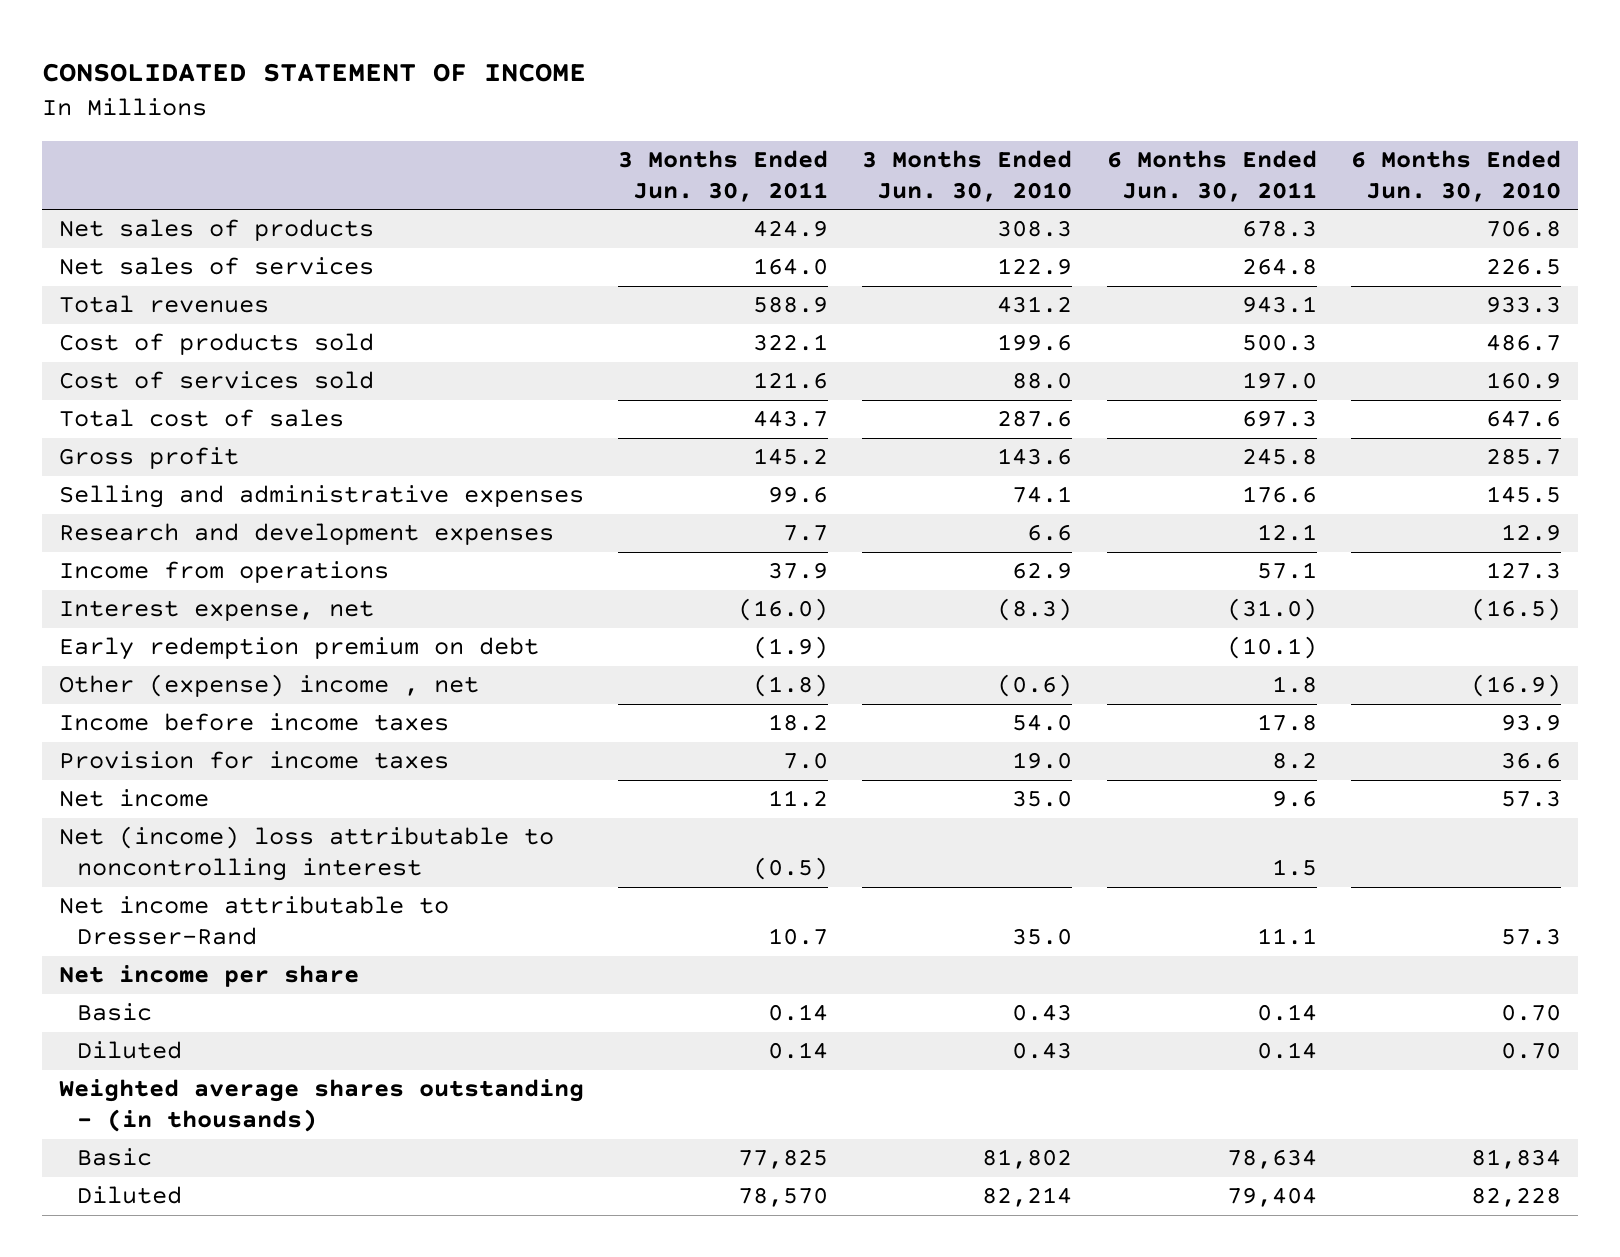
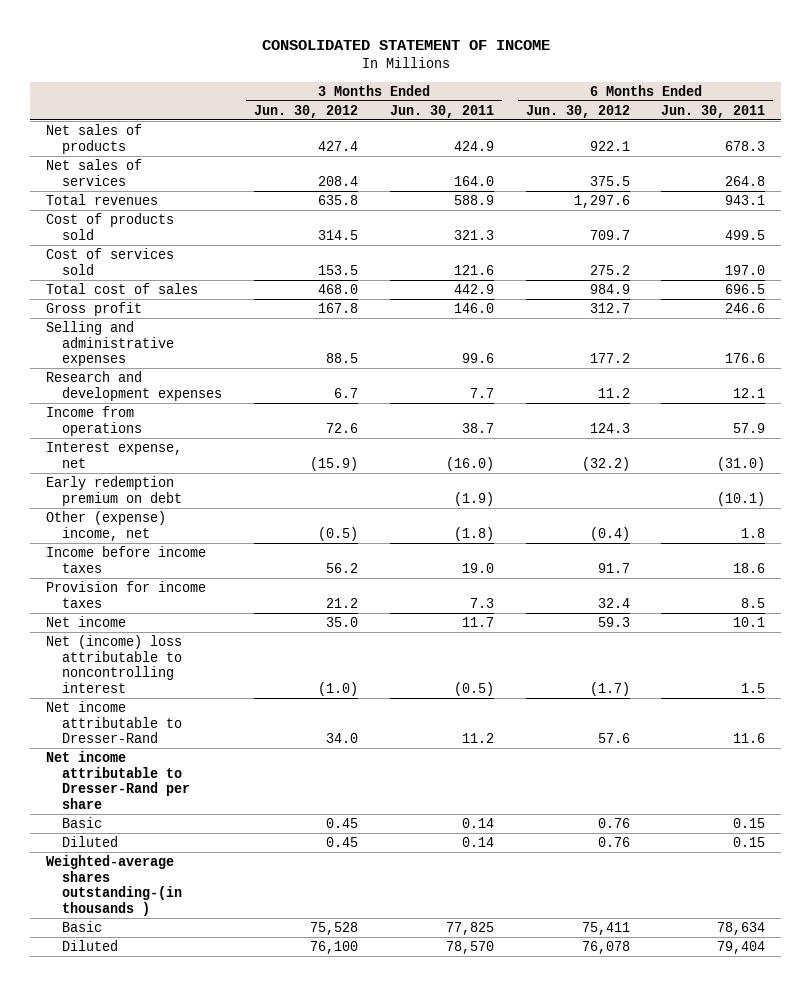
- | 3 Months Ended Jun. 30, 2011 | 3 Months Ended Jun. 30, 2010 | 6 Months Ended Jun. 30, 2011 | 6 Months Ended Jun. 30, 2010
+ | 3 Months Ended Jun. 30, 2012 | 3 Months Ended Jun. 30, 2011 | 6 Months Ended Jun. 30, 2012 | 6 Months Ended Jun. 30, 2011
- Cost of products sold | 322.1 | 199.6 | 500.3 | 486.7
+ Cost of products sold | 314.5 | 321.3 | 709.7 | 499.5
- Total cost of sales | 443.7 | 287.6 | 697.3 | 647.6
- Gross profit | 145.2 | 143.6 | 245.8 | 285.7
+ Total cost of sales | 468.0 | 442.9 | 984.9 | 696.5
+ Gross profit | 167.8 | 146.0 | 312.7 | 246.6
- Income from operations | 37.9 | 62.9 | 57.1 | 127.3
+ Income from operations | 72.6 | 38.7 | 124.3 | 57.9
- Other (expense) income , net | (1.8) | (0.6) | 1.8 | (16.9)
- Income before income taxes | 18.2 | 54.0 | 17.8 | 93.9
- Provision for income taxes | 7.0 | 19.0 | 8.2 | 36.6
- Net income | 11.2 | 35.0 | 9.6 | 57.3
+ Other (expense) income, net | (0.5) | (1.8) | (0.4) | 1.8
+ Income before income taxes | 56.2 | 19.0 | 91.7 | 18.6
+ Provision for income taxes | 21.2 | 7.3 | 32.4 | 8.5
+ Net income | 35.0 | 11.7 | 59.3 | 10.1
- Net income attributable to Dresser-Rand | 10.7 | 35.0 | 11.1 | 57.3
- Net income per share
- Basic | 0.14 | 0.43 | 0.14 | 0.70
- Diluted | 0.14 | 0.43 | 0.14 | 0.70
- Weighted average shares outstanding - (in thousands)
+ Net income attributable to Dresser-Rand | 34.0 | 11.2 | 57.6 | 11.6
+ Net income attributable to Dresser-Rand per share
+ Basic | 0.45 | 0.14 | 0.76 | 0.15
+ Diluted | 0.45 | 0.14 | 0.76 | 0.15
+ Weighted-average shares outstanding-(in thousands )

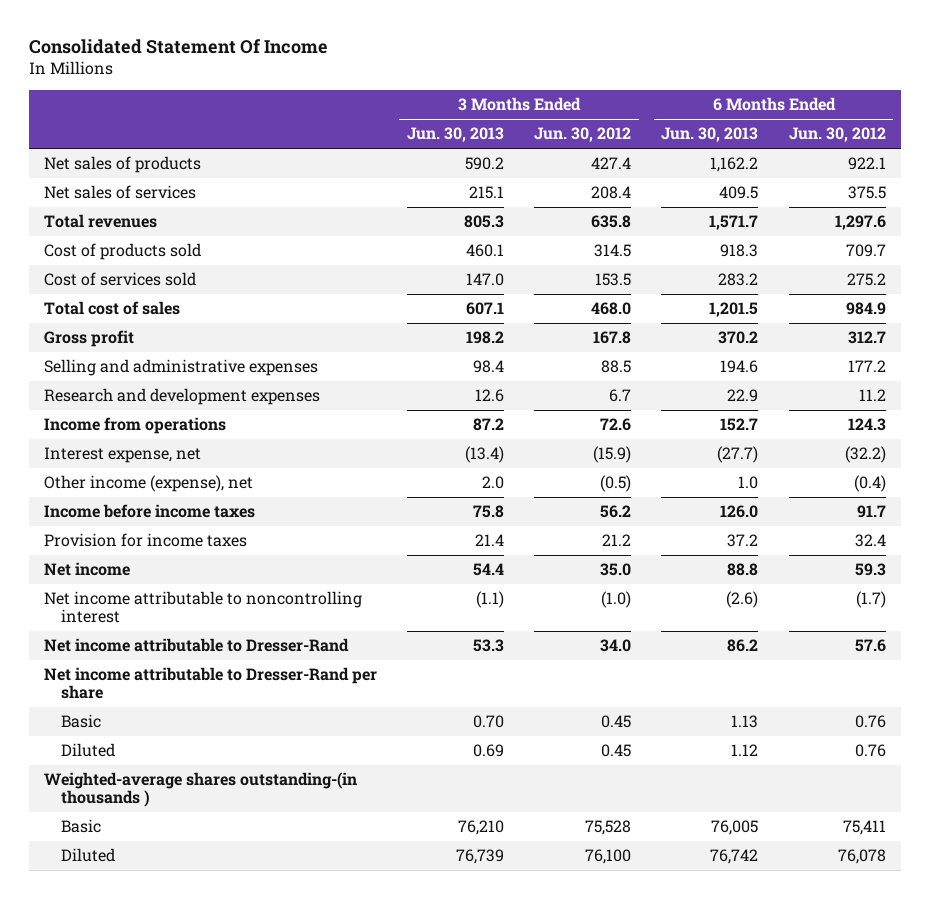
- CONSOLIDATED STATEMENT OF INCOME
+ Consolidated Statement Of Income
- | 3 Months Ended Jun. 30, 2012 | 3 Months Ended Jun. 30, 2011 | 6 Months Ended Jun. 30, 2012 | 6 Months Ended Jun. 30, 2011
+ | 3 Months Ended Jun. 30, 2013 | 3 Months Ended Jun. 30, 2012 | 6 Months Ended Jun. 30, 2013 | 6 Months Ended Jun. 30, 2012
- Early redemption premium on debt | | (1.9) | | (10.1)
- Other (expense) income, net | (0.5) | (1.8) | (0.4) | 1.8
+ Other income (expense), net | 2.0 | (0.5) | 1.0 | (0.4)
- Net (income) loss attributable to noncontrolling interest | (1.0) | (0.5) | (1.7) | 1.5
+ Net income attributable to noncontrolling interest | (1.1) | (1.0) | (2.6) | (1.7)

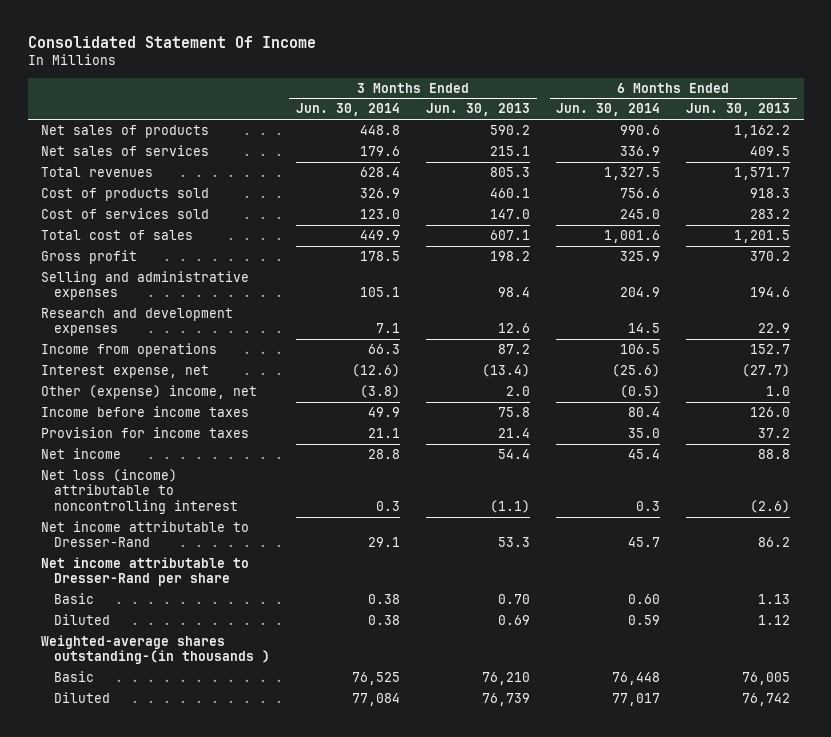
- | 3 Months Ended Jun. 30, 2013 | 3 Months Ended Jun. 30, 2012 | 6 Months Ended Jun. 30, 2013 | 6 Months Ended Jun. 30, 2012
+ | 3 Months Ended Jun. 30, 2014 | 3 Months Ended Jun. 30, 2013 | 6 Months Ended Jun. 30, 2014 | 6 Months Ended Jun. 30, 2013
- Other income (expense), net | 2.0 | (0.5) | 1.0 | (0.4)
+ Other (expense) income, net | (3.8) | 2.0 | (0.5) | 1.0
- Net income attributable to noncontrolling interest | (1.1) | (1.0) | (2.6) | (1.7)
+ Net loss (income) attributable to noncontrolling interest | 0.3 | (1.1) | 0.3 | (2.6)

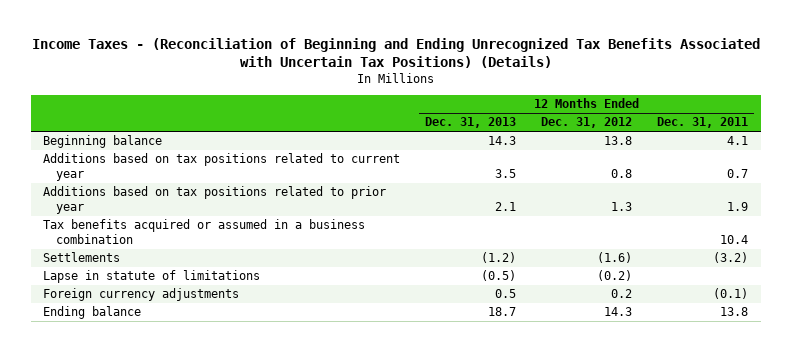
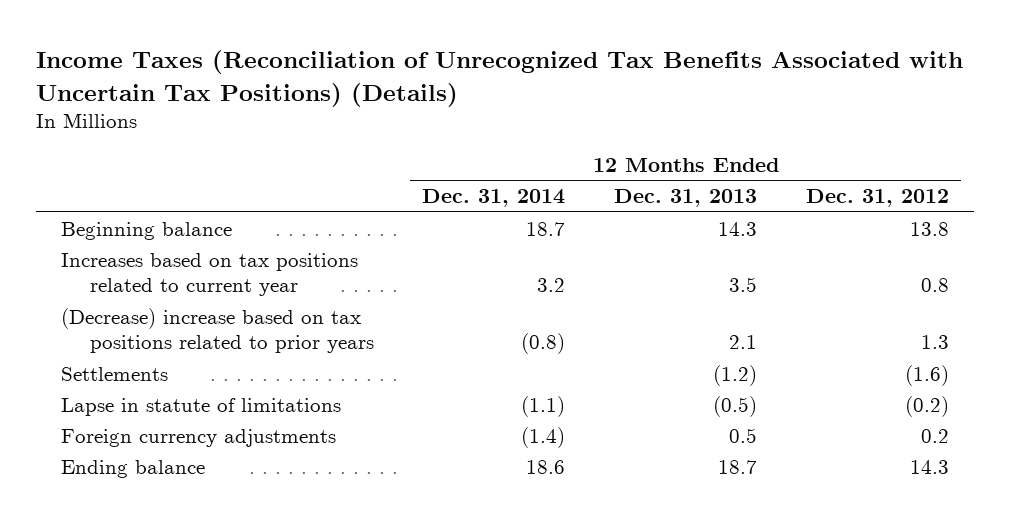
- Income Taxes - (Reconciliation of Beginning and Ending Unrecognized Tax Benefits Associated with Uncertain Tax Positions) (Details)
+ Income Taxes (Reconciliation of Unrecognized Tax Benefits Associated with Uncertain Tax Positions) (Details)
- | 12 Months Ended Dec. 31, 2013 | 12 Months Ended Dec. 31, 2012 | 12 Months Ended Dec. 31, 2011
+ | 12 Months Ended Dec. 31, 2014 | 12 Months Ended Dec. 31, 2013 | 12 Months Ended Dec. 31, 2012
- Additions based on tax positions related to current year | 3.5 | 0.8 | 0.7
- Additions based on tax positions related to prior year | 2.1 | 1.3 | 1.9
- Tax benefits acquired or assumed in a business combination | | | 10.4
+ Increases based on tax positions related to current year | 3.2 | 3.5 | 0.8
+ (Decrease) increase based on tax positions related to prior years | (0.8) | 2.1 | 1.3

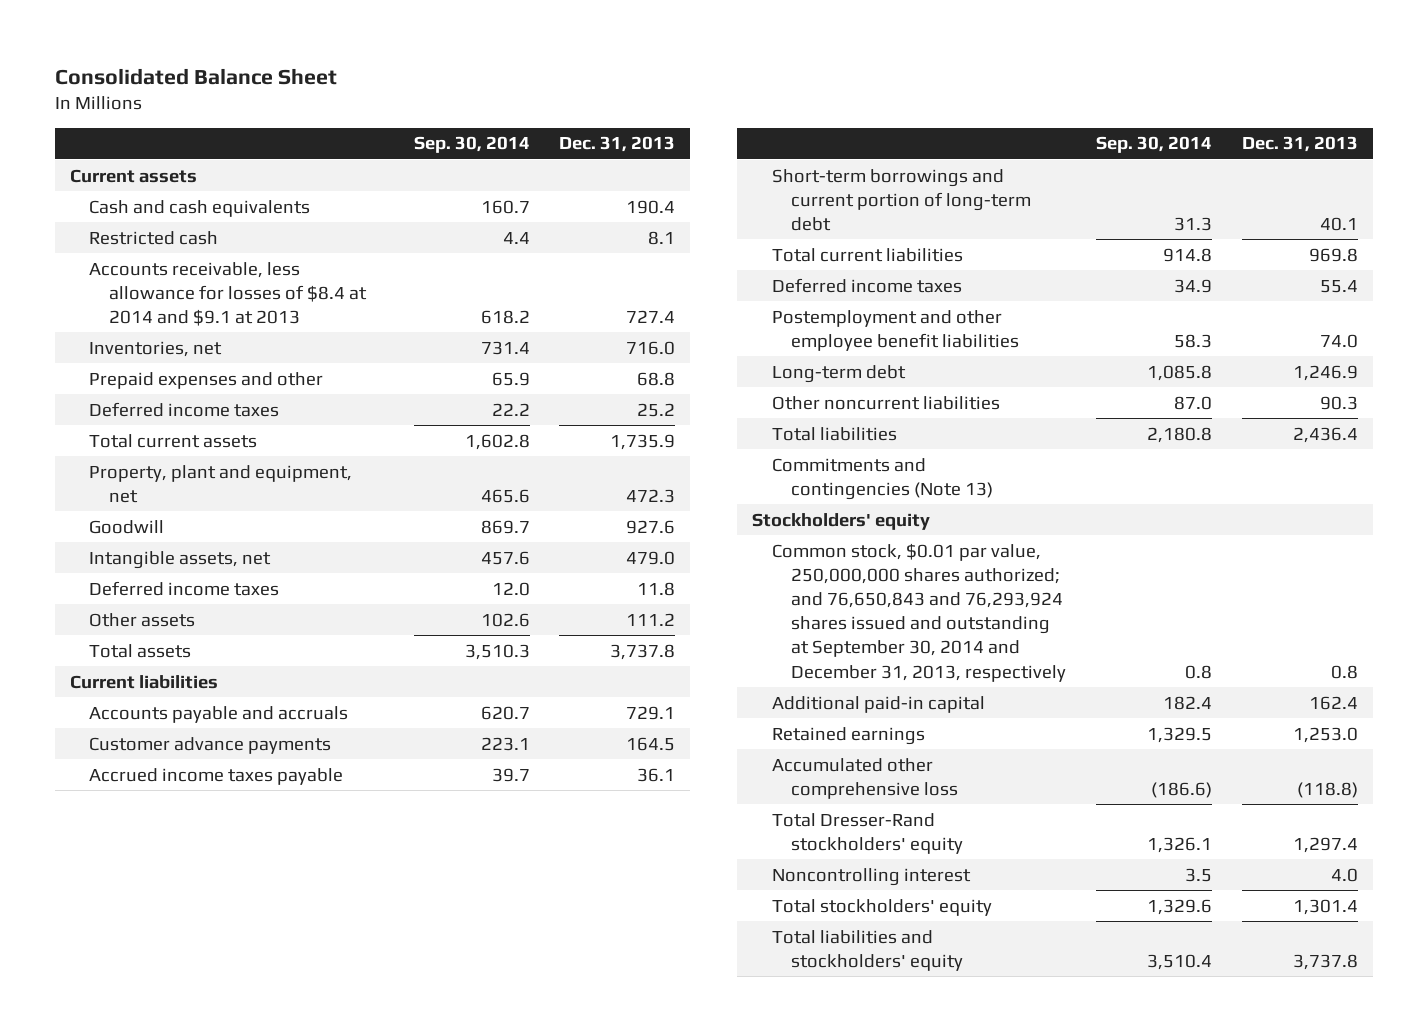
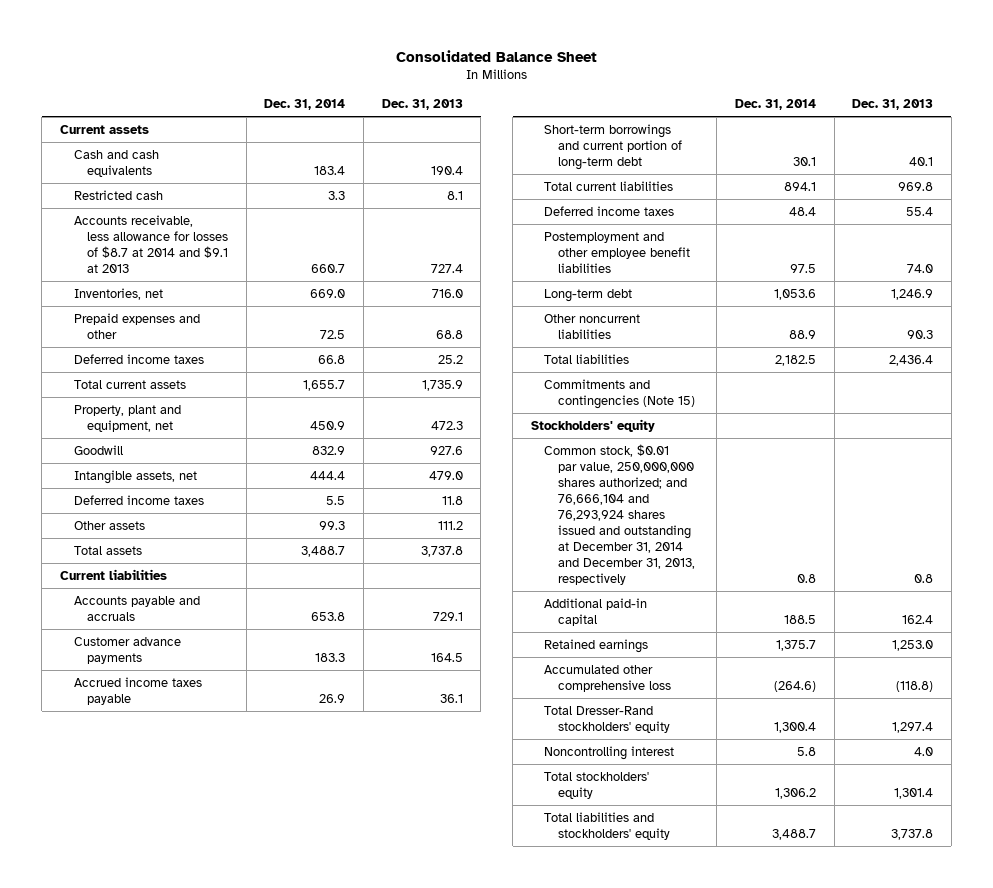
- | Sep. 30, 2014 | Dec. 31, 2013
+ | Dec. 31, 2014 | Dec. 31, 2013
- Accounts receivable, less allowance for losses of $8.4 at 2014 and $9.1 at 2013 | 618.2 | 727.4
+ Accounts receivable, less allowance for losses of $8.7 at 2014 and $9.1 at 2013 | 660.7 | 727.4
- Commitments and contingencies (Note 13)
+ Commitments and contingencies (Note 15)
- Common stock, $0.01 par value, 250,000,000 shares authorized; and 76,650,843 and 76,293,924 shares issued and outstanding at September 30, 2014 and December 31, 2013, respectively | 0.8 | 0.8
+ Common stock, $0.01 par value, 250,000,000 shares authorized; and 76,666,104 and 76,293,924 shares issued and outstanding at December 31, 2014 and December 31, 2013, respectively | 0.8 | 0.8

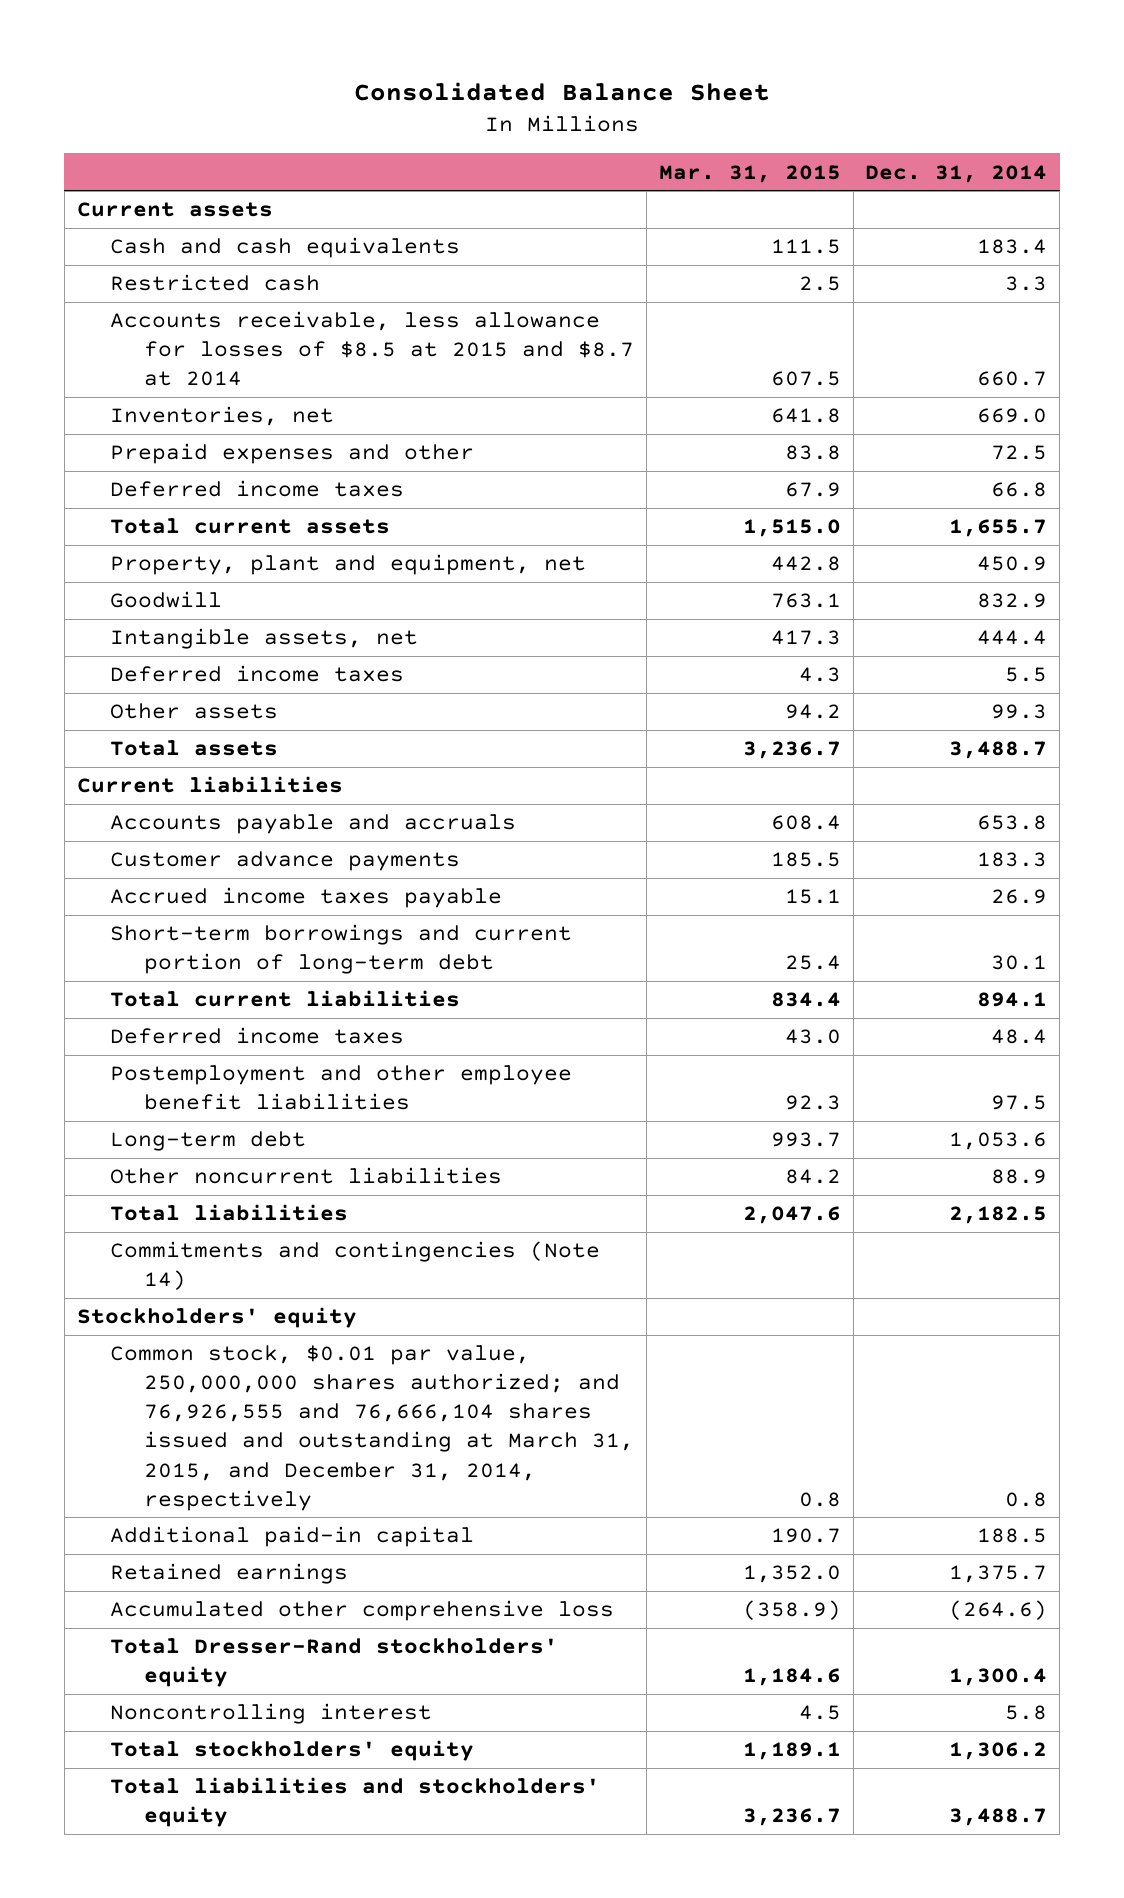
- | Dec. 31, 2014 | Dec. 31, 2013
+ | Mar. 31, 2015 | Dec. 31, 2014
- Accounts receivable, less allowance for losses of $8.7 at 2014 and $9.1 at 2013 | 660.7 | 727.4
+ Accounts receivable, less allowance for losses of $8.5 at 2015 and $8.7 at 2014 | 607.5 | 660.7
- Commitments and contingencies (Note 15)
+ Commitments and contingencies (Note 14)
- Common stock, $0.01 par value, 250,000,000 shares authorized; and 76,666,104 and 76,293,924 shares issued and outstanding at December 31, 2014 and December 31, 2013, respectively | 0.8 | 0.8
+ Common stock, $0.01 par value, 250,000,000 shares authorized; and 76,926,555 and 76,666,104 shares issued and outstanding at March 31, 2015, and December 31, 2014, respectively | 0.8 | 0.8

